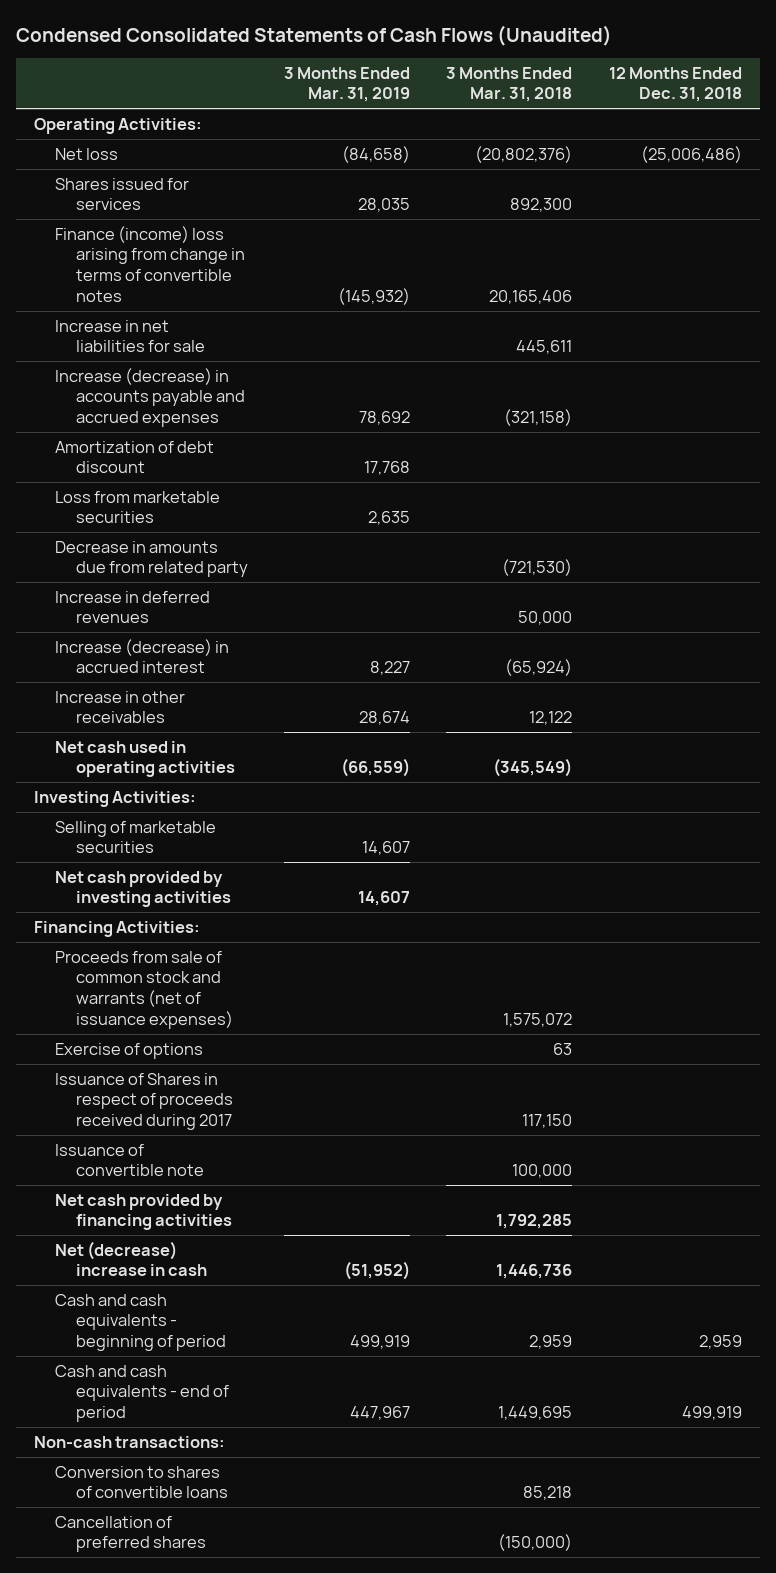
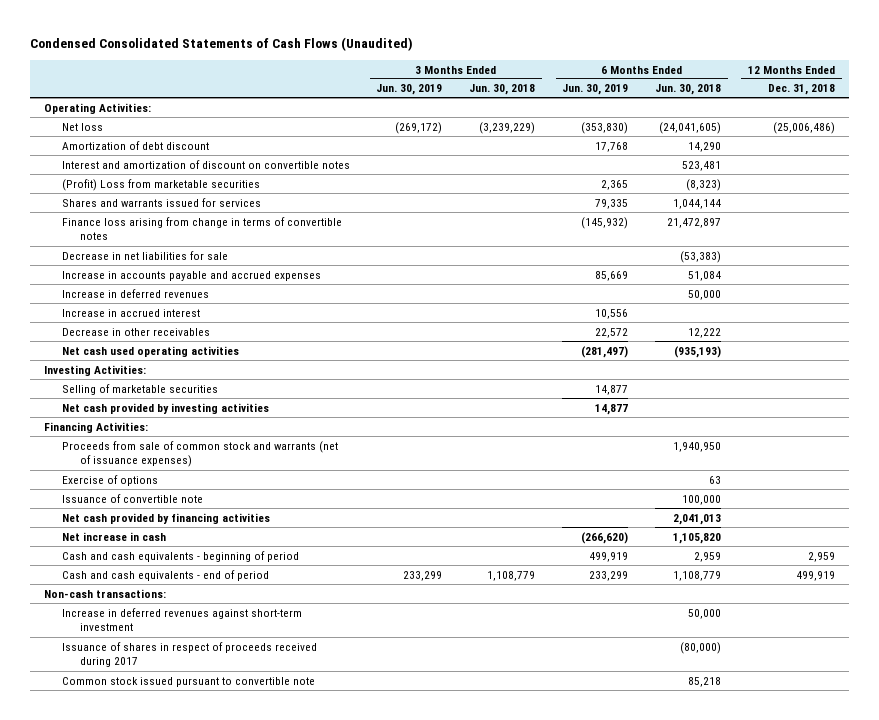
- | 3 Months Ended Mar. 31, 2019 | 3 Months Ended Mar. 31, 2018 | 12 Months Ended Dec. 31, 2018
+ | 3 Months Ended Jun. 30, 2019 | 3 Months Ended Jun. 30, 2018 | 6 Months Ended Jun. 30, 2019 | 6 Months Ended Jun. 30, 2018 | 12 Months Ended Dec. 31, 2018
- Shares issued for services | 28,035 | 892,300 |
- Finance (income) loss arising from change in terms of convertible notes | (145,932) | 20,165,406 |
- Increase in net liabilities for sale | | 445,611 |
- Increase (decrease) in accounts payable and accrued expenses | 78,692 | (321,158) |
- Loss from marketable securities | 2,635 | |
- Decrease in amounts due from related party | | (721,530) |
+ Interest and amortization of discount on convertible notes | | | | 523,481 |
+ (Profit) Loss from marketable securities | | | 2,365 | (8,323) |
+ Shares and warrants issued for services | | | 79,335 | 1,044,144 |
+ Finance loss arising from change in terms of convertible notes | | | (145,932) | 21,472,897 |
+ Decrease in net liabilities for sale | | | | (53,383) |
+ Increase in accounts payable and accrued expenses | | | 85,669 | 51,084 |
- Increase (decrease) in accrued interest | 8,227 | (65,924) |
- Increase in other receivables | 28,674 | 12,122 |
- Net cash used in operating activities | (66,559) | (345,549) |
+ Increase in accrued interest | | | 10,556 | |
+ Decrease in other receivables | | | 22,572 | 12,222 |
+ Net cash used operating activities | | | (281,497) | (935,193) |
- Issuance of Shares in respect of proceeds received during 2017 | | 117,150 |
- Net (decrease) increase in cash | (51,952) | 1,446,736 |
+ Net increase in cash | | | (266,620) | 1,105,820 |
- Conversion to shares of convertible loans | | 85,218 |
- Cancellation of preferred shares | | (150,000) |
+ Increase in deferred revenues against short-term investment | | | | 50,000 |
+ Issuance of shares in respect of proceeds received during 2017 | | | | (80,000) |
+ Common stock issued pursuant to convertible note | | | | 85,218 |

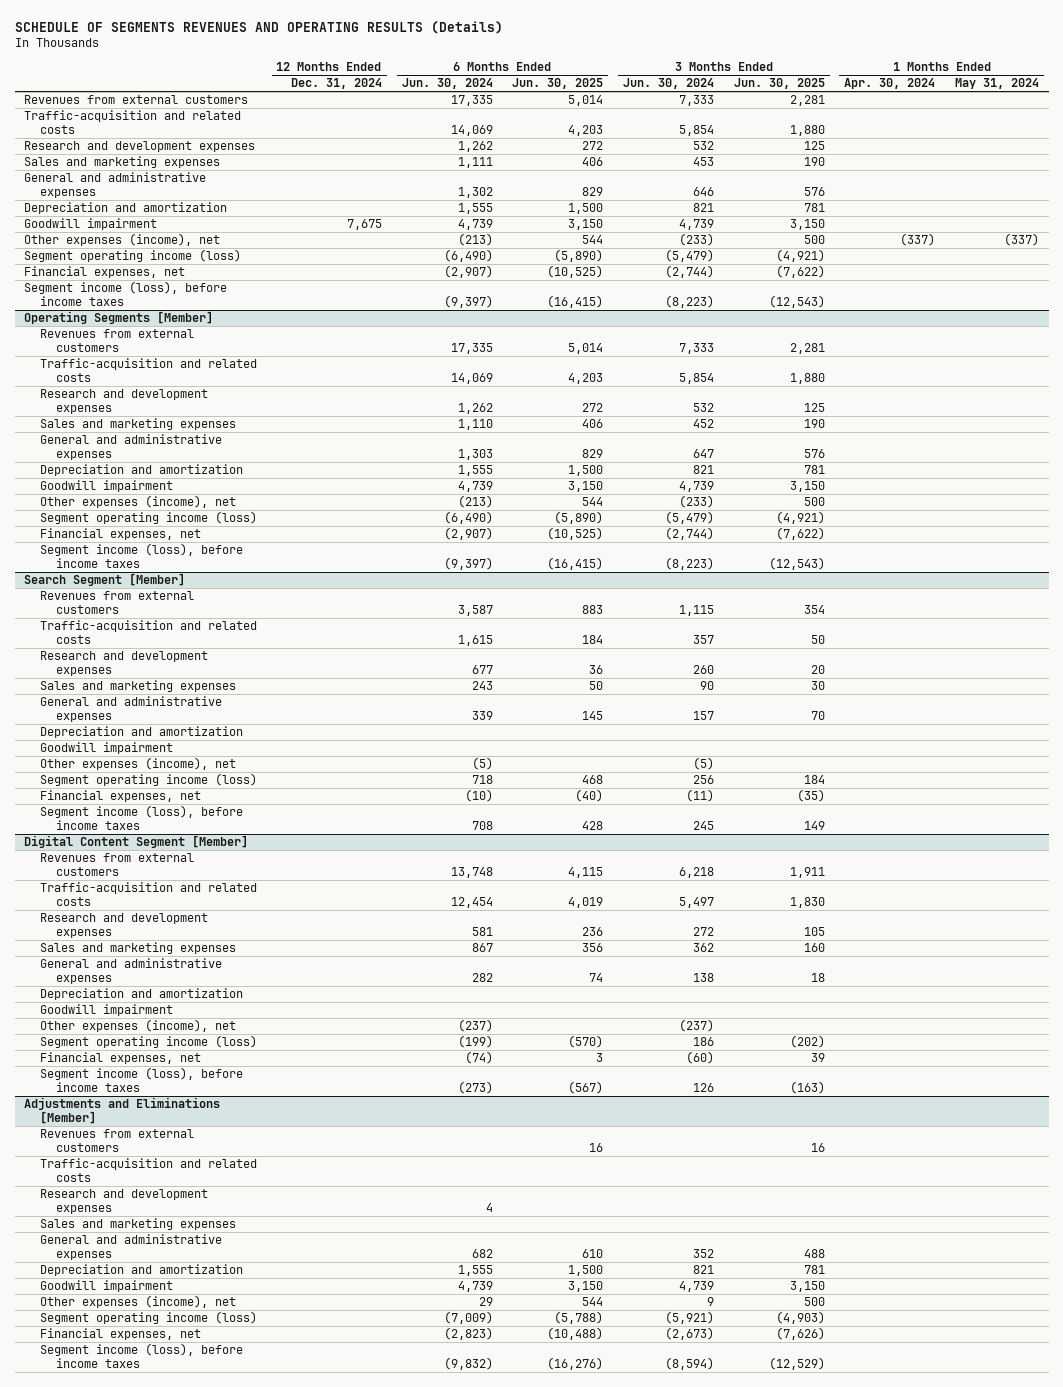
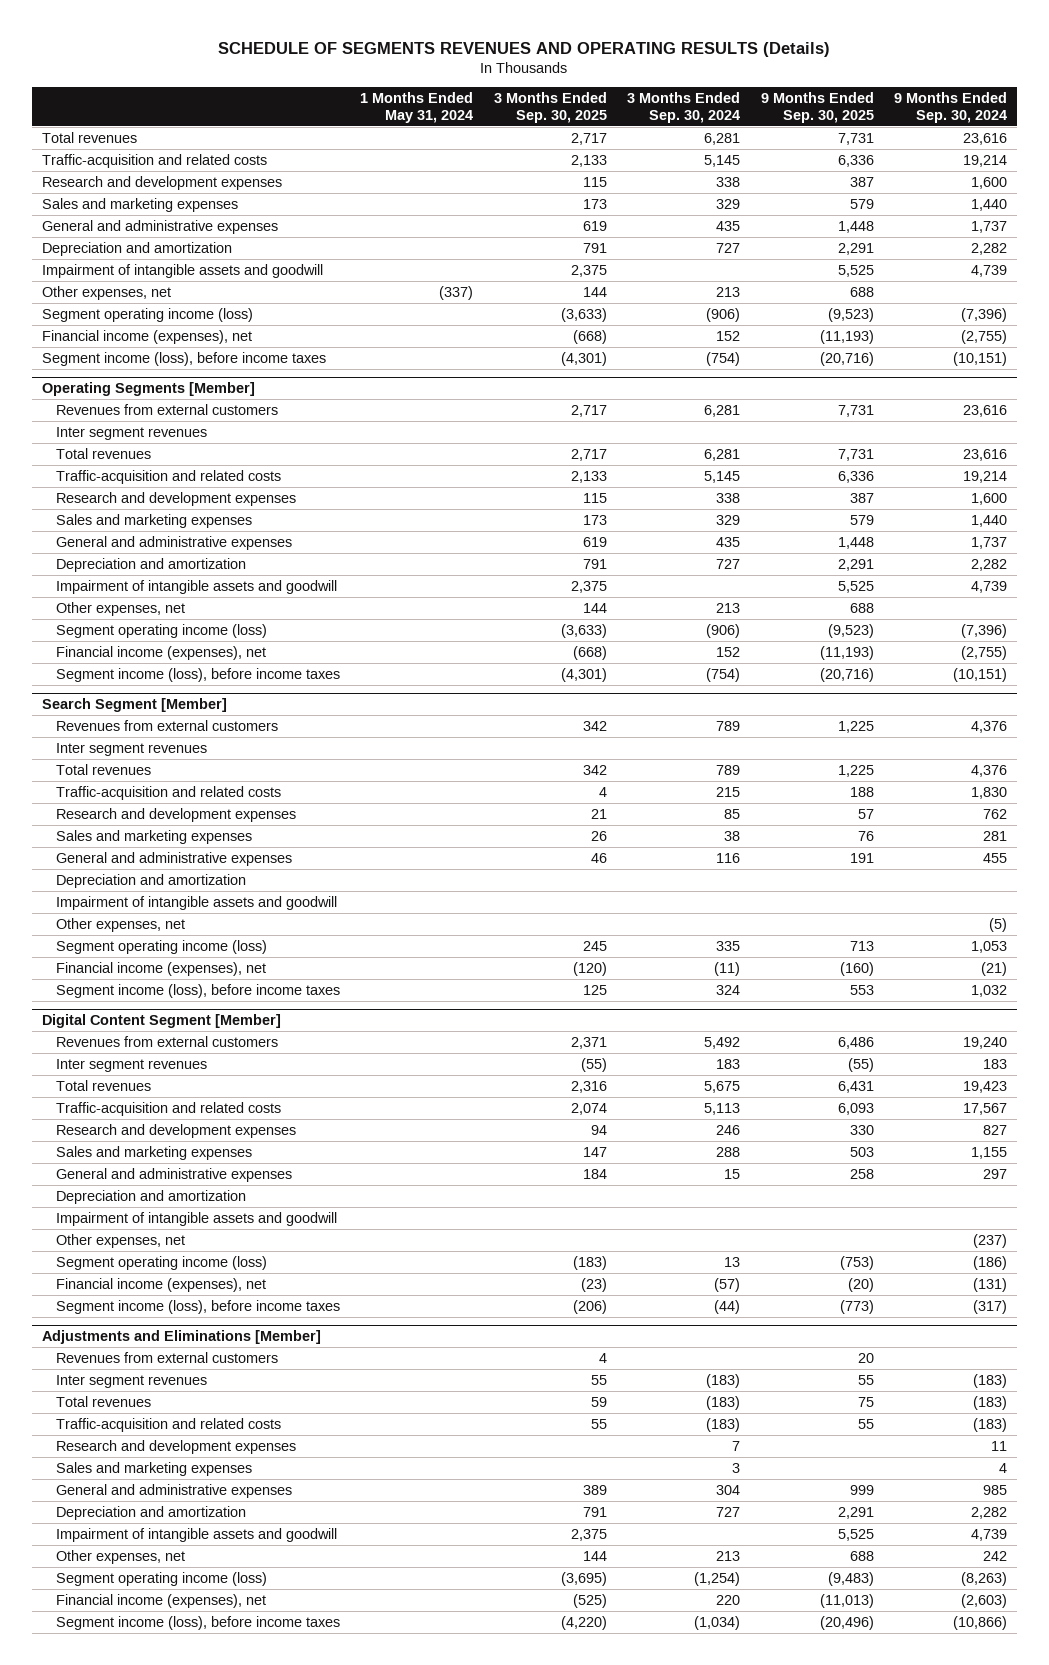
- | 12 Months Ended Dec. 31, 2024 | 6 Months Ended Jun. 30, 2024 | 6 Months Ended Jun. 30, 2025 | 3 Months Ended Jun. 30, 2024 | 3 Months Ended Jun. 30, 2025 | 1 Months Ended Apr. 30, 2024 | 1 Months Ended May 31, 2024
+ | 1 Months Ended May 31, 2024 | 3 Months Ended Sep. 30, 2025 | 3 Months Ended Sep. 30, 2024 | 9 Months Ended Sep. 30, 2025 | 9 Months Ended Sep. 30, 2024
- Revenues from external customers | | 17,335 | 5,014 | 7,333 | 2,281 | |
+ Total revenues | | 2,717 | 6,281 | 7,731 | 23,616
- Goodwill impairment | 7,675 | 4,739 | 3,150 | 4,739 | 3,150 | |
- Other expenses (income), net | | (213) | 544 | (233) | 500 | (337) | (337)
+ Impairment of intangible assets and goodwill | | 2,375 | | 5,525 | 4,739
+ Other expenses, net | (337) | 144 | 213 | 688 |
- Financial expenses, net | | (2,907) | (10,525) | (2,744) | (7,622) | |
+ Financial income (expenses), net | | (668) | 152 | (11,193) | (2,755)
@ Operating Segments [Member]
+ Inter segment revenues
+ Total revenues | | 2,717 | 6,281 | 7,731 | 23,616
- Goodwill impairment | | 4,739 | 3,150 | 4,739 | 3,150 | |
- Other expenses (income), net | | (213) | 544 | (233) | 500 | |
+ Impairment of intangible assets and goodwill | | 2,375 | | 5,525 | 4,739
+ Other expenses, net | | 144 | 213 | 688 |
- Financial expenses, net | | (2,907) | (10,525) | (2,744) | (7,622) | |
+ Financial income (expenses), net | | (668) | 152 | (11,193) | (2,755)
@ Search Segment [Member]
+ Inter segment revenues
+ Total revenues | | 342 | 789 | 1,225 | 4,376
- Goodwill impairment
- Other expenses (income), net | | (5) | | (5) | | |
+ Impairment of intangible assets and goodwill
+ Other expenses, net | | | | | (5)
- Financial expenses, net | | (10) | (40) | (11) | (35) | |
+ Financial income (expenses), net | | (120) | (11) | (160) | (21)
@ Digital Content Segment [Member]
+ Inter segment revenues | | (55) | 183 | (55) | 183
+ Total revenues | | 2,316 | 5,675 | 6,431 | 19,423
- Goodwill impairment
- Other expenses (income), net | | (237) | | (237) | | |
+ Impairment of intangible assets and goodwill
+ Other expenses, net | | | | | (237)
- Financial expenses, net | | (74) | 3 | (60) | 39 | |
+ Financial income (expenses), net | | (23) | (57) | (20) | (131)
@ Adjustments and Eliminations [Member]
+ Inter segment revenues | | 55 | (183) | 55 | (183)
+ Total revenues | | 59 | (183) | 75 | (183)
- Goodwill impairment | | 4,739 | 3,150 | 4,739 | 3,150 | |
- Other expenses (income), net | | 29 | 544 | 9 | 500 | |
+ Impairment of intangible assets and goodwill | | 2,375 | | 5,525 | 4,739
+ Other expenses, net | | 144 | 213 | 688 | 242
- Financial expenses, net | | (2,823) | (10,488) | (2,673) | (7,626) | |
+ Financial income (expenses), net | | (525) | 220 | (11,013) | (2,603)

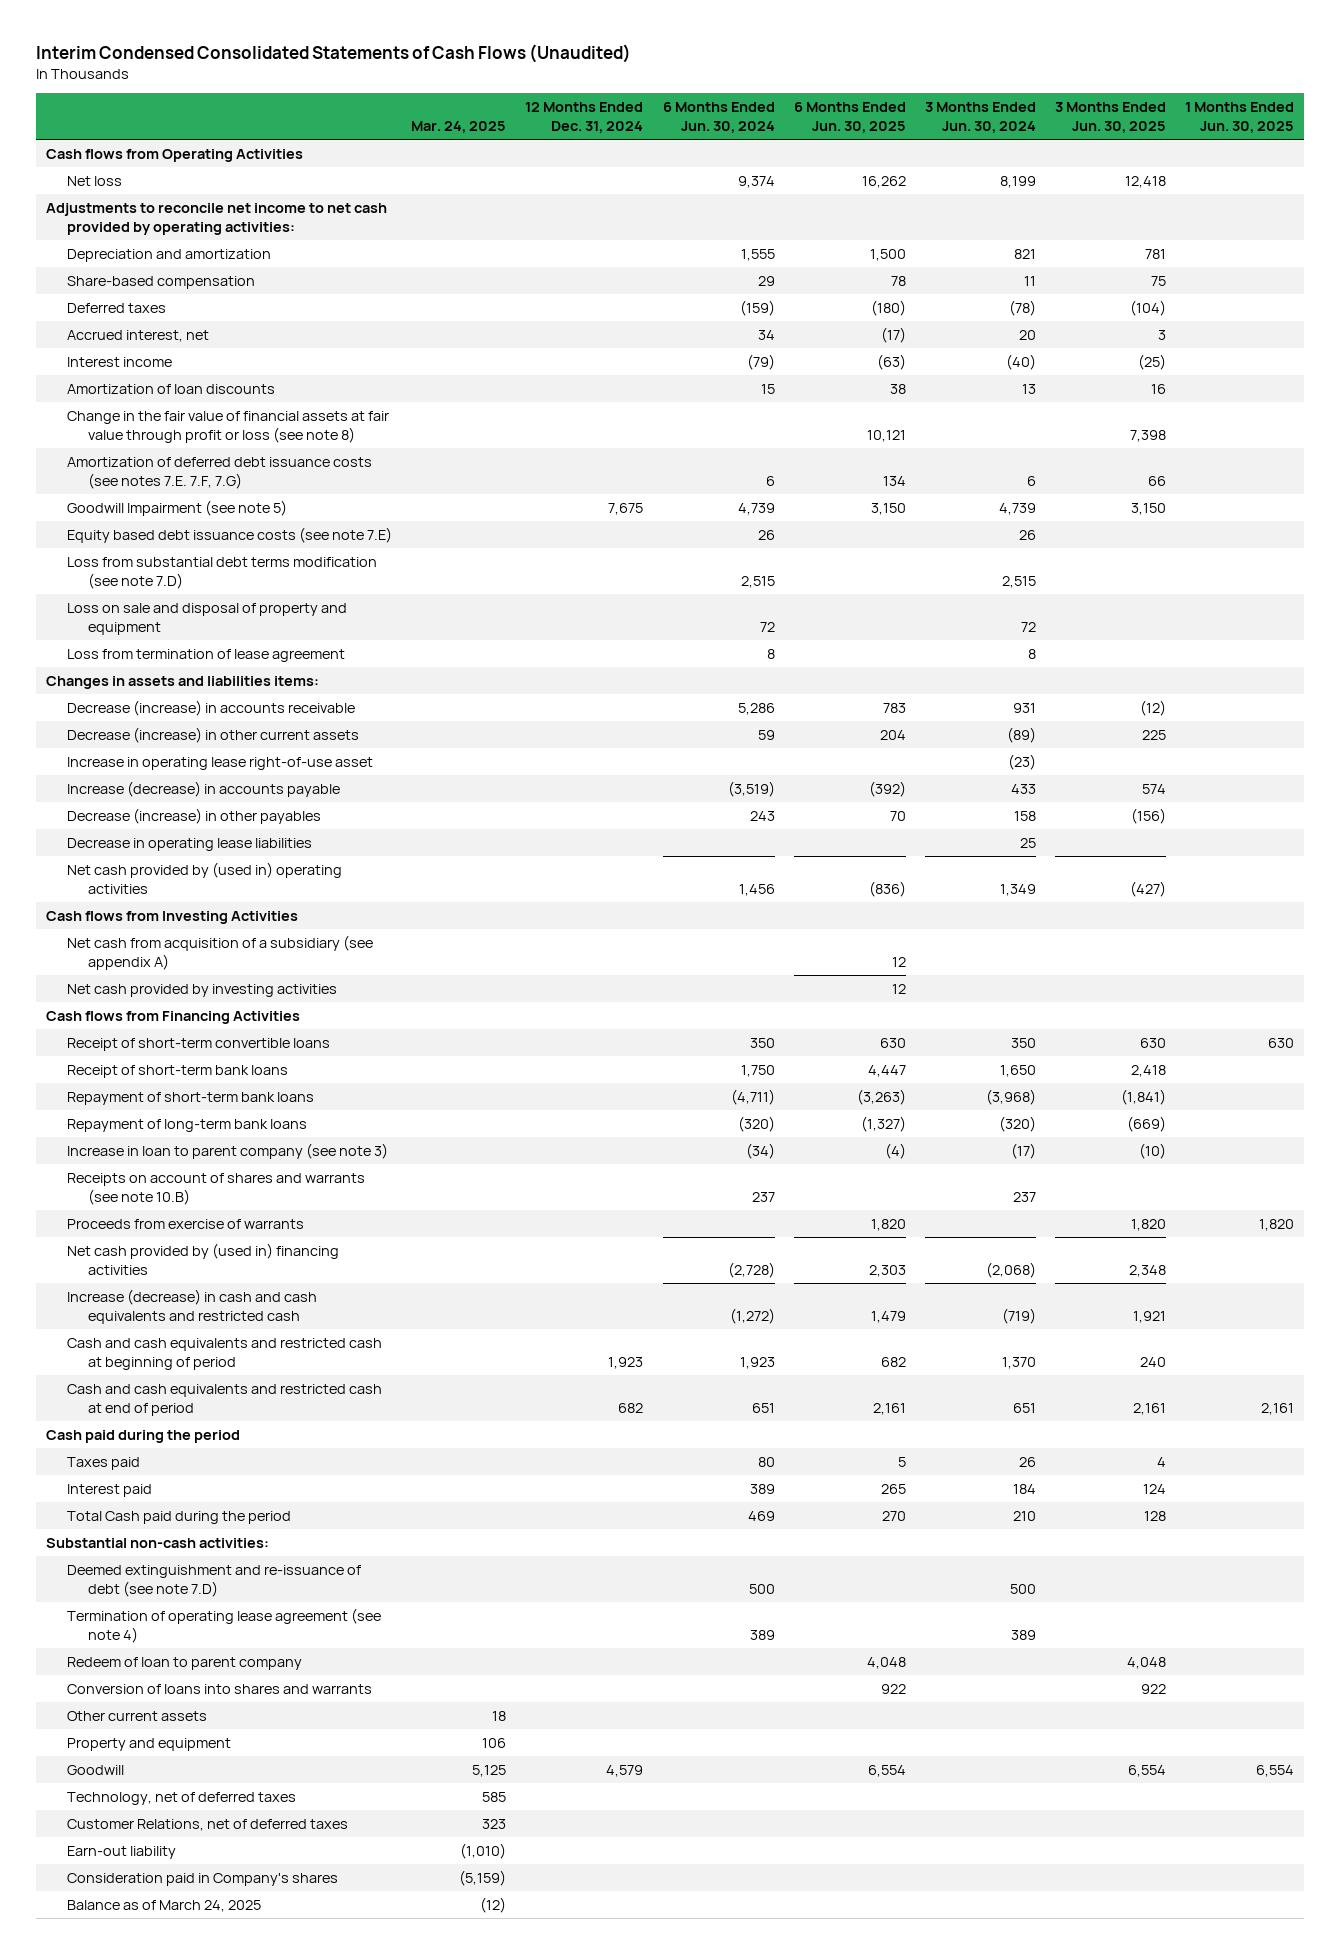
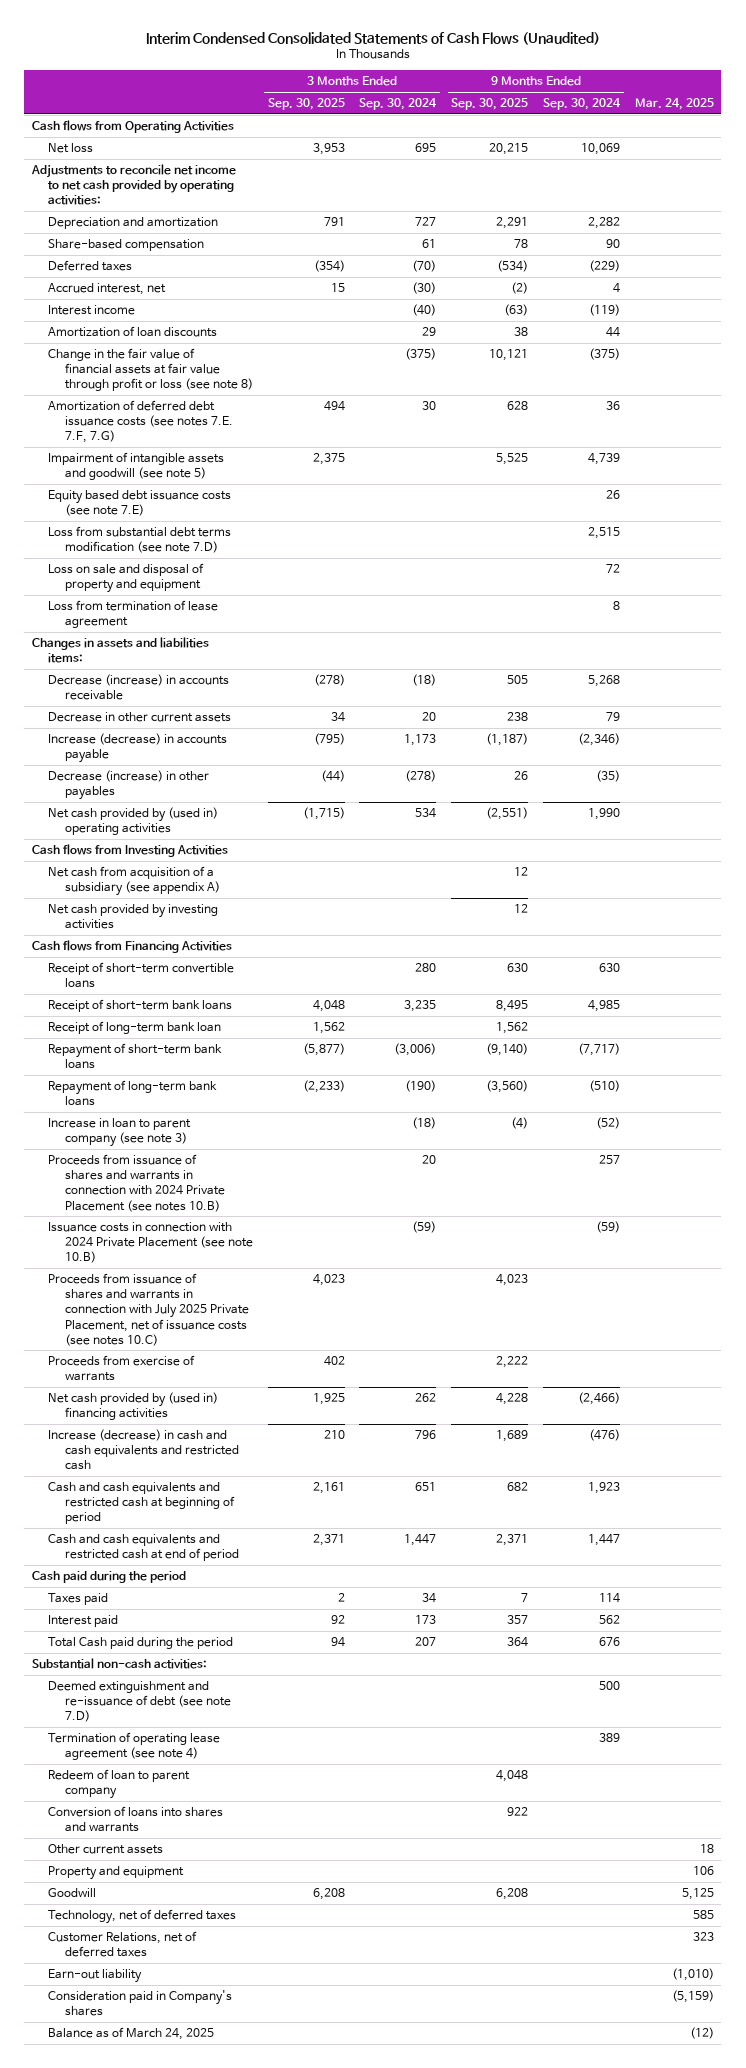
- | Mar. 24, 2025 | 12 Months Ended Dec. 31, 2024 | 6 Months Ended Jun. 30, 2024 | 6 Months Ended Jun. 30, 2025 | 3 Months Ended Jun. 30, 2024 | 3 Months Ended Jun. 30, 2025 | 1 Months Ended Jun. 30, 2025
+ | 3 Months Ended Sep. 30, 2025 | 3 Months Ended Sep. 30, 2024 | 9 Months Ended Sep. 30, 2025 | 9 Months Ended Sep. 30, 2024 | Mar. 24, 2025
- Goodwill Impairment (see note 5) | | 7,675 | 4,739 | 3,150 | 4,739 | 3,150 |
+ Impairment of intangible assets and goodwill (see note 5) | 2,375 | | 5,525 | 4,739 |
- Decrease (increase) in other current assets | | | 59 | 204 | (89) | 225 |
- Increase in operating lease right-of-use asset | | | | | (23) | |
+ Decrease in other current assets | 34 | 20 | 238 | 79 |
- Decrease in operating lease liabilities | | | | | 25 | |
+ Receipt of long-term bank loan | 1,562 | | 1,562 | |
- Receipts on account of shares and warrants (see note 10.B) | | | 237 | | 237 | |
+ Proceeds from issuance of shares and warrants in connection with 2024 Private Placement (see notes 10.B) | | 20 | | 257 |
+ Issuance costs in connection with 2024 Private Placement (see note 10.B) | | (59) | | (59) |
+ Proceeds from issuance of shares and warrants in connection with July 2025 Private Placement, net of issuance costs (see notes 10.C) | 4,023 | | 4,023 | |

